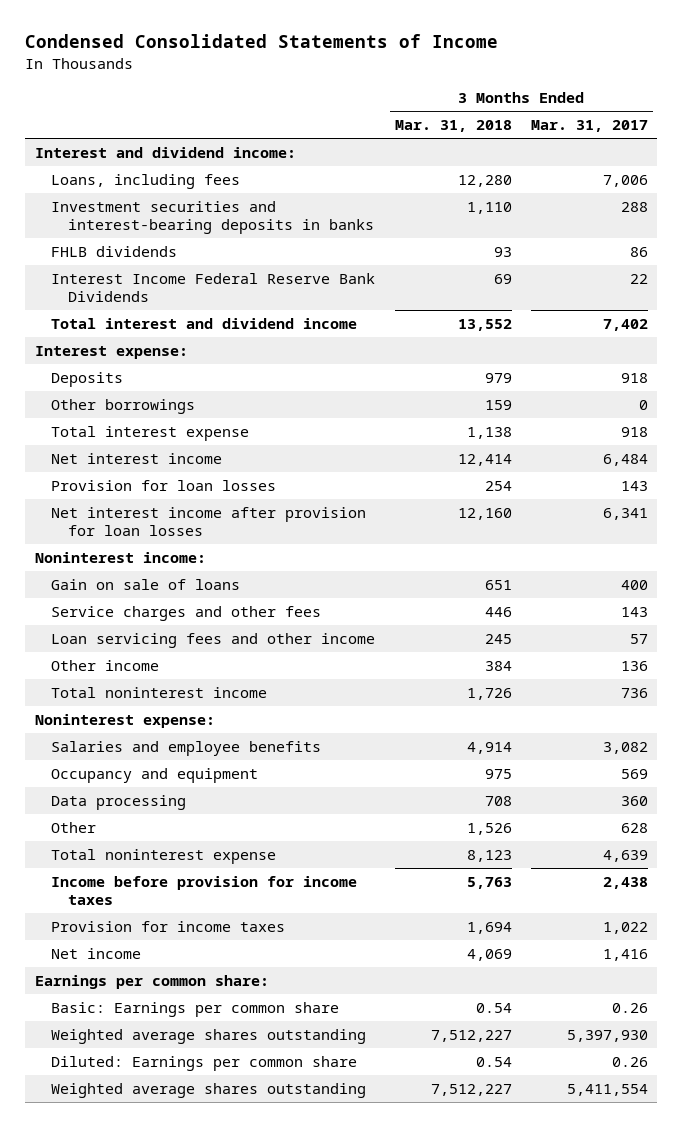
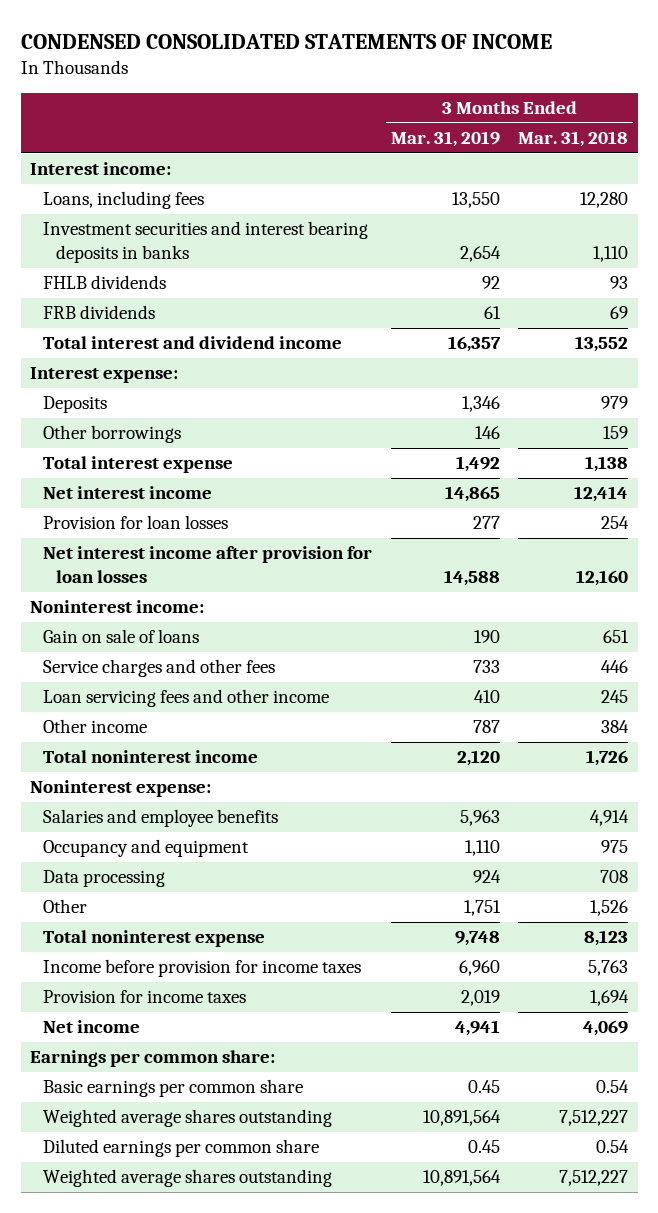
- Condensed Consolidated Statements of Income
+ CONDENSED CONSOLIDATED STATEMENTS OF INCOME
- | 3 Months Ended Mar. 31, 2018 | 3 Months Ended Mar. 31, 2017
+ | 3 Months Ended Mar. 31, 2019 | 3 Months Ended Mar. 31, 2018
- Interest and dividend income:
+ Interest income:
- Investment securities and interest-bearing deposits in banks | 1,110 | 288
+ Investment securities and interest bearing deposits in banks | 2,654 | 1,110
- Interest Income Federal Reserve Bank Dividends | 69 | 22
+ FRB dividends | 61 | 69
- Basic: Earnings per common share | 0.54 | 0.26
+ Basic earnings per common share | 0.45 | 0.54
- Diluted: Earnings per common share | 0.54 | 0.26
+ Diluted earnings per common share | 0.45 | 0.54

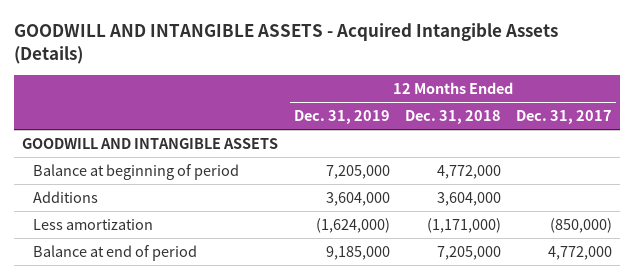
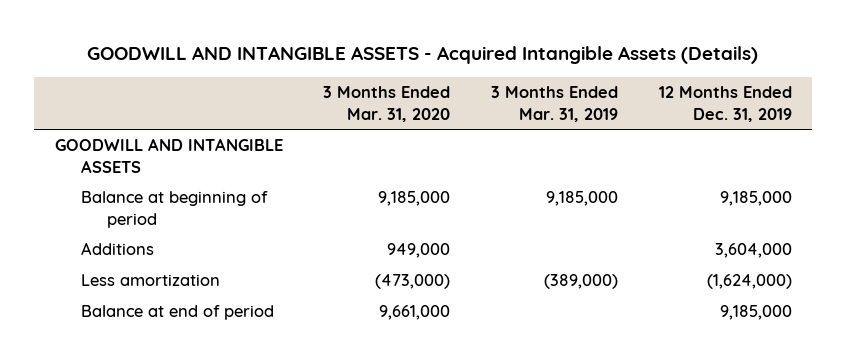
- | 12 Months Ended Dec. 31, 2019 | 12 Months Ended Dec. 31, 2018 | 12 Months Ended Dec. 31, 2017
+ | 3 Months Ended Mar. 31, 2020 | 3 Months Ended Mar. 31, 2019 | 12 Months Ended Dec. 31, 2019
- Balance at beginning of period | 7,205,000 | 4,772,000 |
+ Balance at beginning of period | 9,185,000 | 9,185,000 | 9,185,000

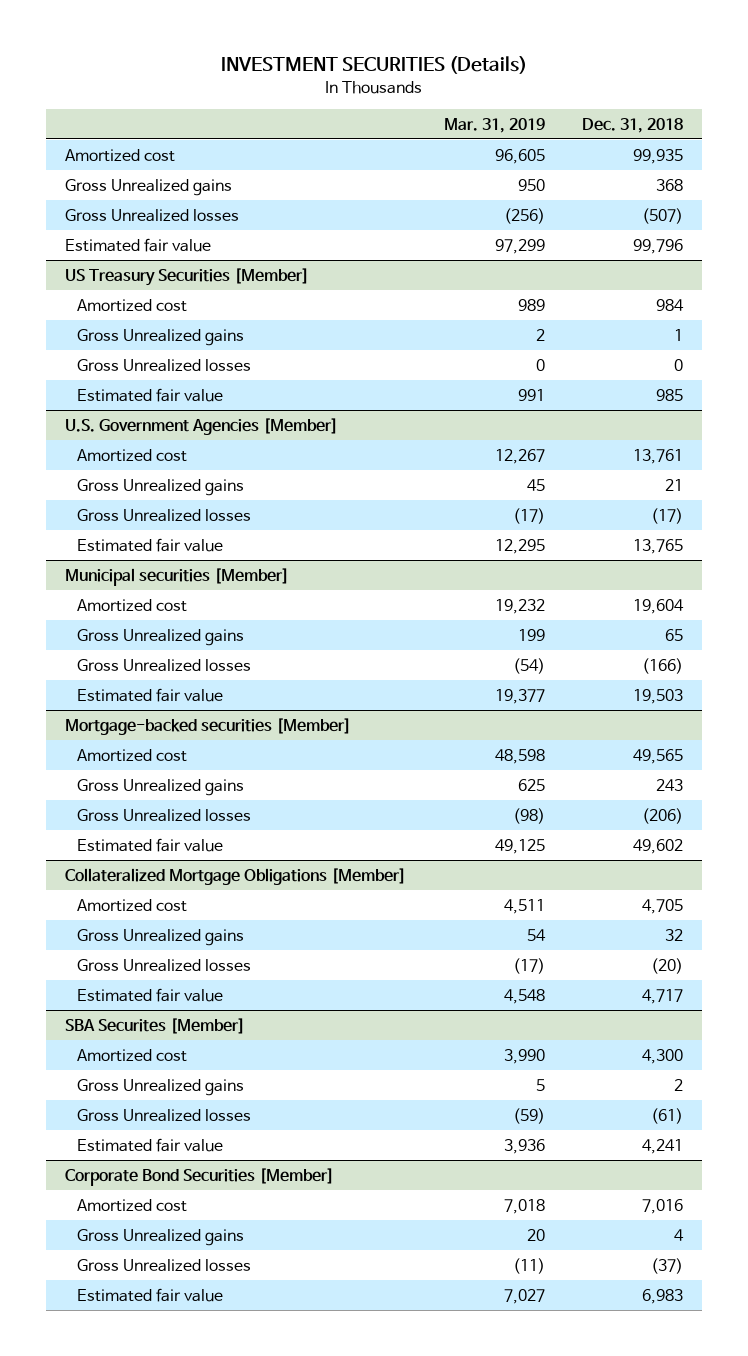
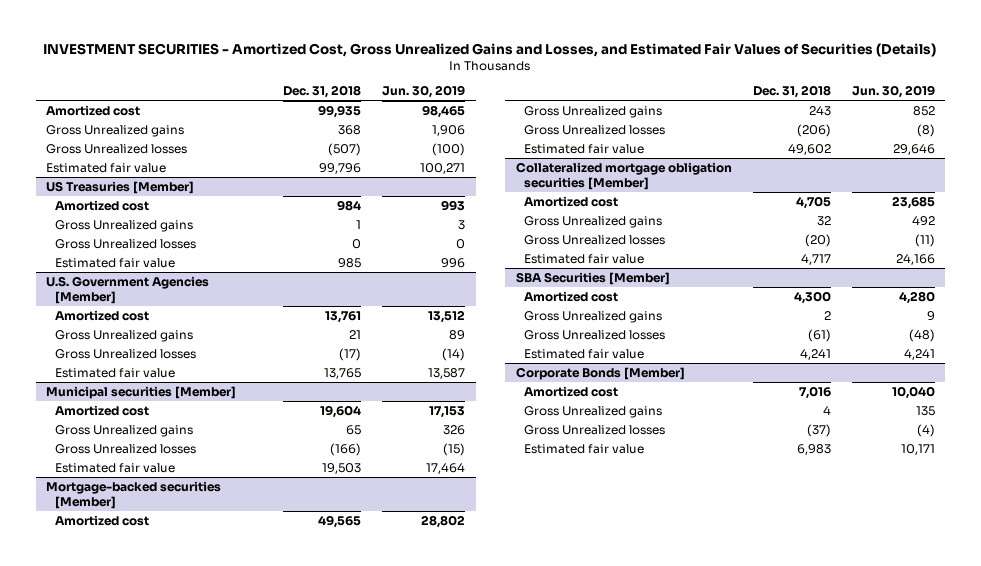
- INVESTMENT SECURITIES (Details)
+ INVESTMENT SECURITIES - Amortized Cost, Gross Unrealized Gains and Losses, and Estimated Fair Values of Securities (Details)
- | Mar. 31, 2019 | Dec. 31, 2018
+ | Dec. 31, 2018 | Jun. 30, 2019
- US Treasury Securities [Member]
+ US Treasuries [Member]
- Collateralized Mortgage Obligations [Member]
+ Collateralized mortgage obligation securities [Member]
- SBA Securites [Member]
+ SBA Securities [Member]
- Corporate Bond Securities [Member]
+ Corporate Bonds [Member]

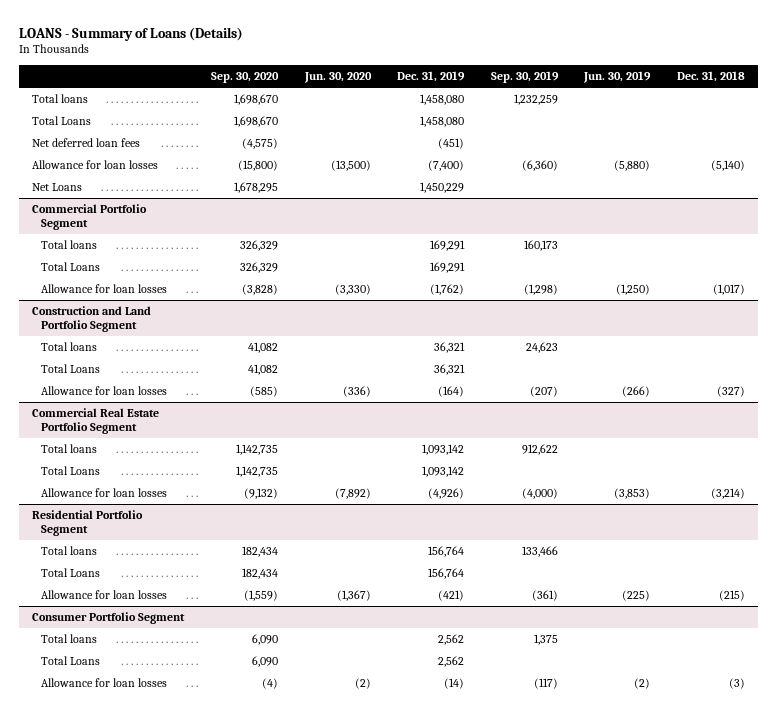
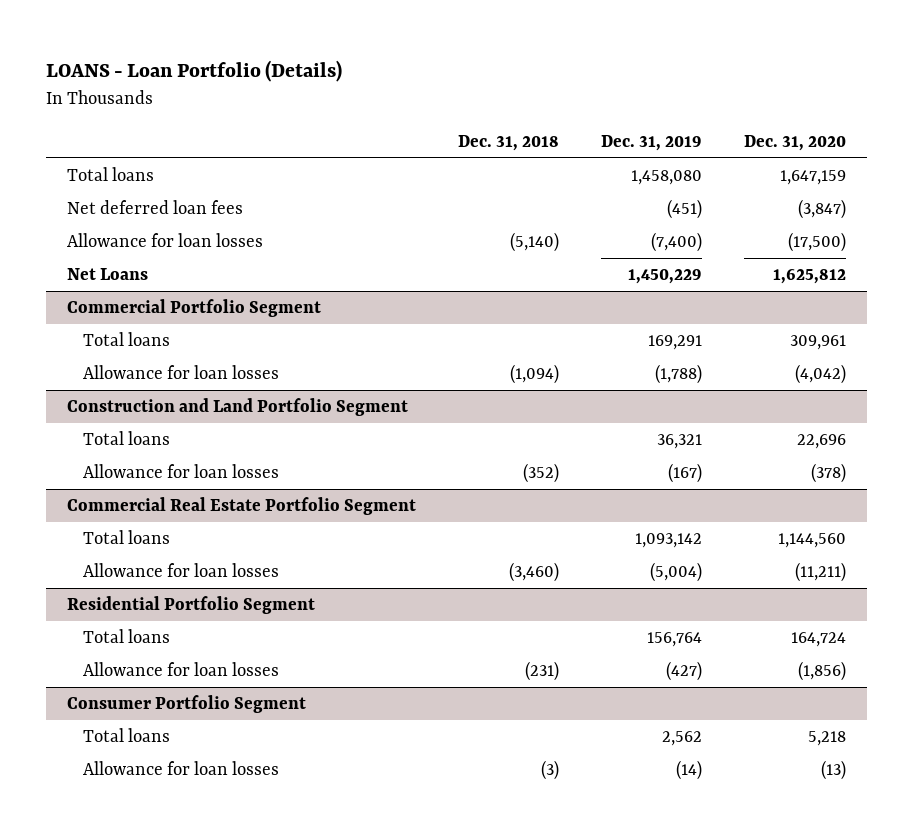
- LOANS - Summary of Loans (Details)
+ LOANS - Loan Portfolio (Details)
- | Sep. 30, 2020 | Jun. 30, 2020 | Dec. 31, 2019 | Sep. 30, 2019 | Jun. 30, 2019 | Dec. 31, 2018
+ | Dec. 31, 2018 | Dec. 31, 2019 | Dec. 31, 2020
- Total Loans | 1,698,670 | | 1,458,080 | | |
@ Commercial Portfolio Segment
- Total Loans | 326,329 | | 169,291 | | |
- Allowance for loan losses | (3,828) | (3,330) | (1,762) | (1,298) | (1,250) | (1,017)
+ Allowance for loan losses | (1,094) | (1,788) | (4,042)
@ Construction and Land Portfolio Segment
- Total Loans | 41,082 | | 36,321 | | |
- Allowance for loan losses | (585) | (336) | (164) | (207) | (266) | (327)
+ Allowance for loan losses | (352) | (167) | (378)
@ Commercial Real Estate Portfolio Segment
- Total Loans | 1,142,735 | | 1,093,142 | | |
- Allowance for loan losses | (9,132) | (7,892) | (4,926) | (4,000) | (3,853) | (3,214)
+ Allowance for loan losses | (3,460) | (5,004) | (11,211)
@ Residential Portfolio Segment
- Total Loans | 182,434 | | 156,764 | | |
- Allowance for loan losses | (1,559) | (1,367) | (421) | (361) | (225) | (215)
+ Allowance for loan losses | (231) | (427) | (1,856)
@ Consumer Portfolio Segment
- Total Loans | 6,090 | | 2,562 | | |

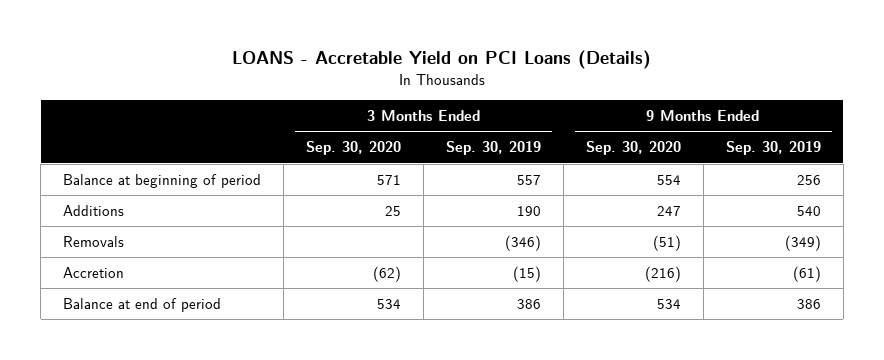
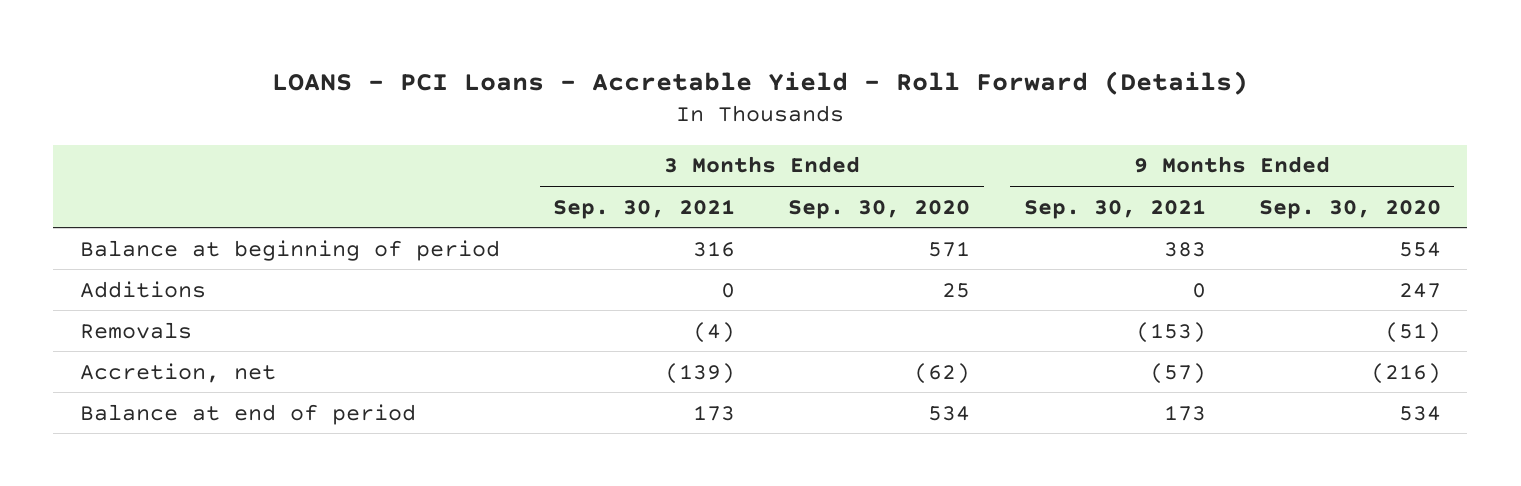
- LOANS - Accretable Yield on PCI Loans (Details)
+ LOANS - PCI Loans - Accretable Yield - Roll Forward (Details)
- | 3 Months Ended Sep. 30, 2020 | 3 Months Ended Sep. 30, 2019 | 9 Months Ended Sep. 30, 2020 | 9 Months Ended Sep. 30, 2019
+ | 3 Months Ended Sep. 30, 2021 | 3 Months Ended Sep. 30, 2020 | 9 Months Ended Sep. 30, 2021 | 9 Months Ended Sep. 30, 2020
- Accretion | (62) | (15) | (216) | (61)
+ Accretion, net | (139) | (62) | (57) | (216)

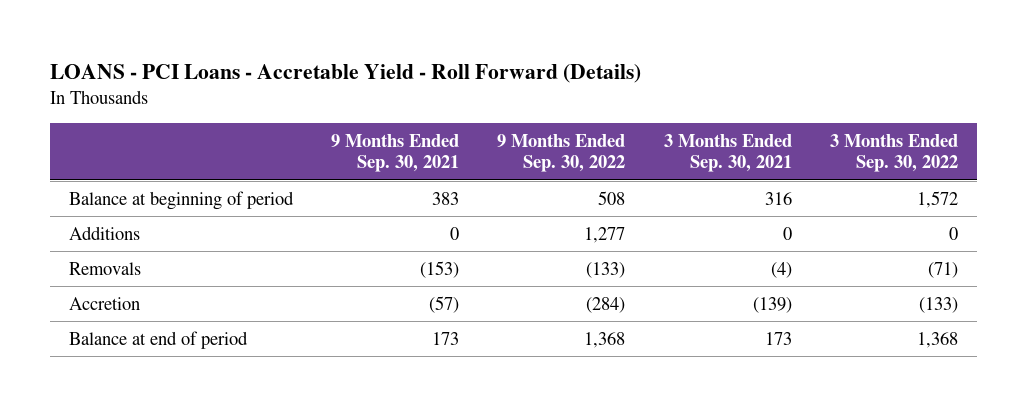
- | 3 Months Ended Sep. 30, 2021 | 3 Months Ended Sep. 30, 2020 | 9 Months Ended Sep. 30, 2021 | 9 Months Ended Sep. 30, 2020
+ | 9 Months Ended Sep. 30, 2021 | 9 Months Ended Sep. 30, 2022 | 3 Months Ended Sep. 30, 2021 | 3 Months Ended Sep. 30, 2022
- Accretion, net | (139) | (62) | (57) | (216)
+ Accretion | (57) | (284) | (139) | (133)

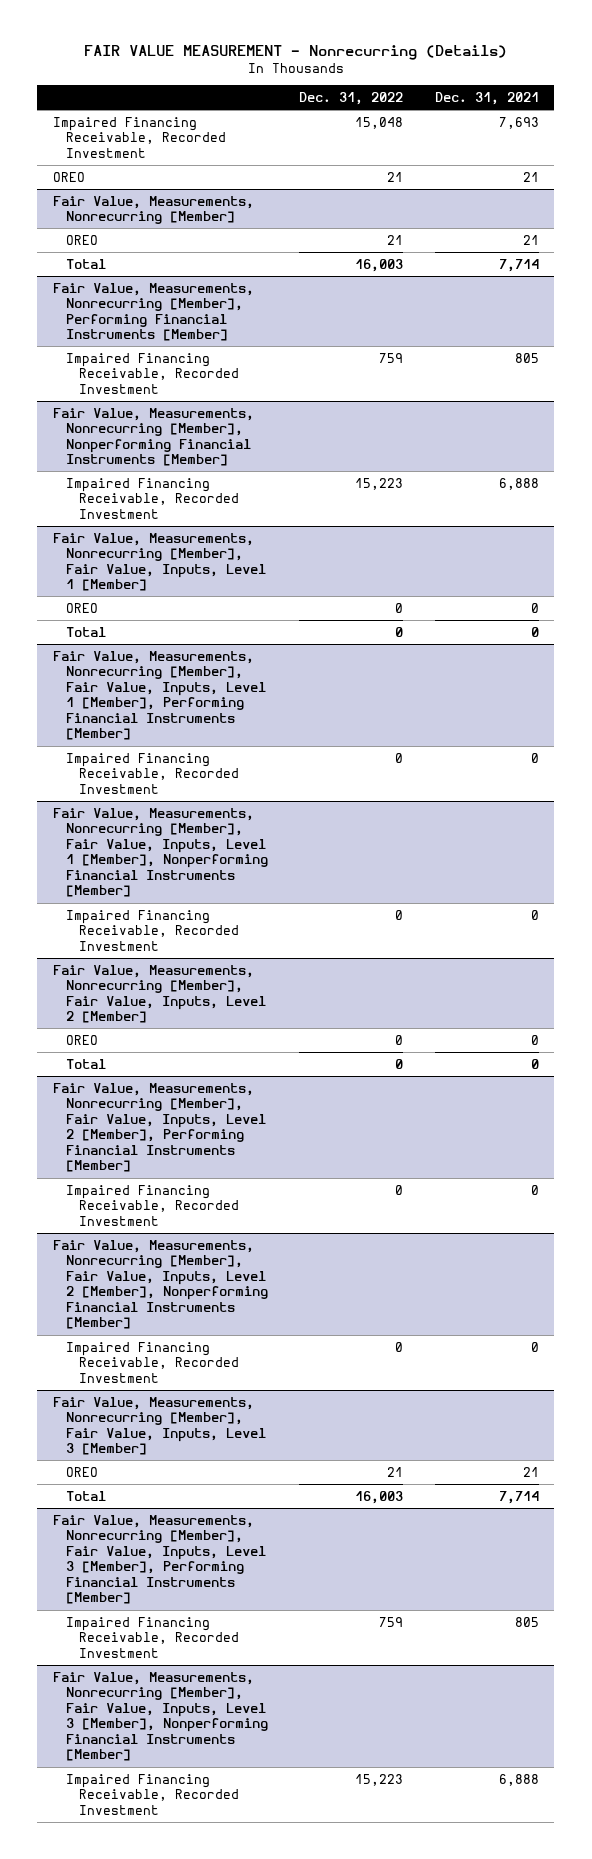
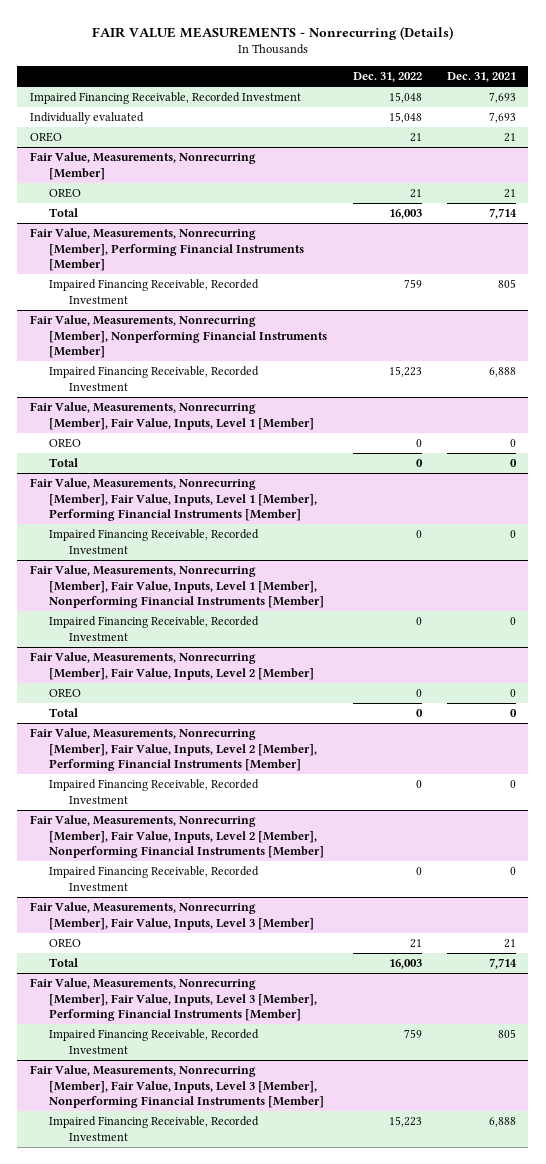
- FAIR VALUE MEASUREMENT - Nonrecurring (Details)
+ FAIR VALUE MEASUREMENTS - Nonrecurring (Details)
+ Individually evaluated | 15,048 | 7,693

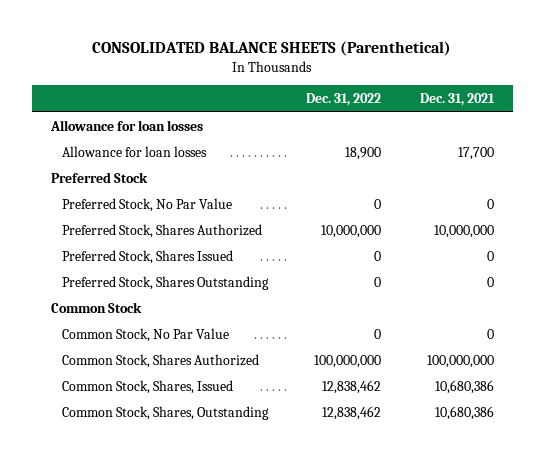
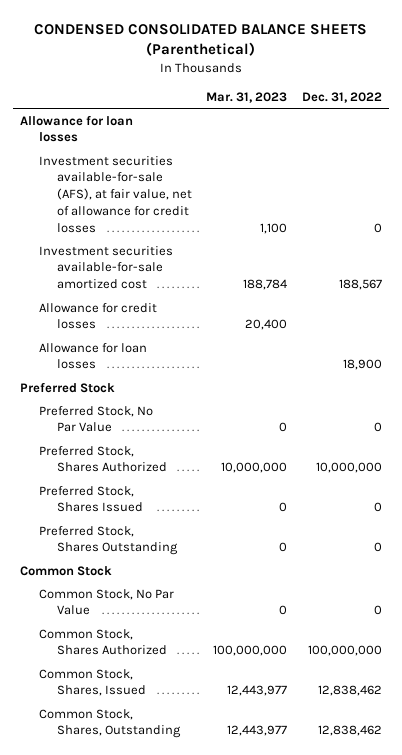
- CONSOLIDATED BALANCE SHEETS (Parenthetical)
+ CONDENSED CONSOLIDATED BALANCE SHEETS (Parenthetical)
- | Dec. 31, 2022 | Dec. 31, 2021
+ | Mar. 31, 2023 | Dec. 31, 2022
+ Investment securities available-for-sale (AFS), at fair value, net of allowance for credit losses | 1,100 | 0
+ Investment securities available-for-sale amortized cost | 188,784 | 188,567
+ Allowance for credit losses | 20,400 |

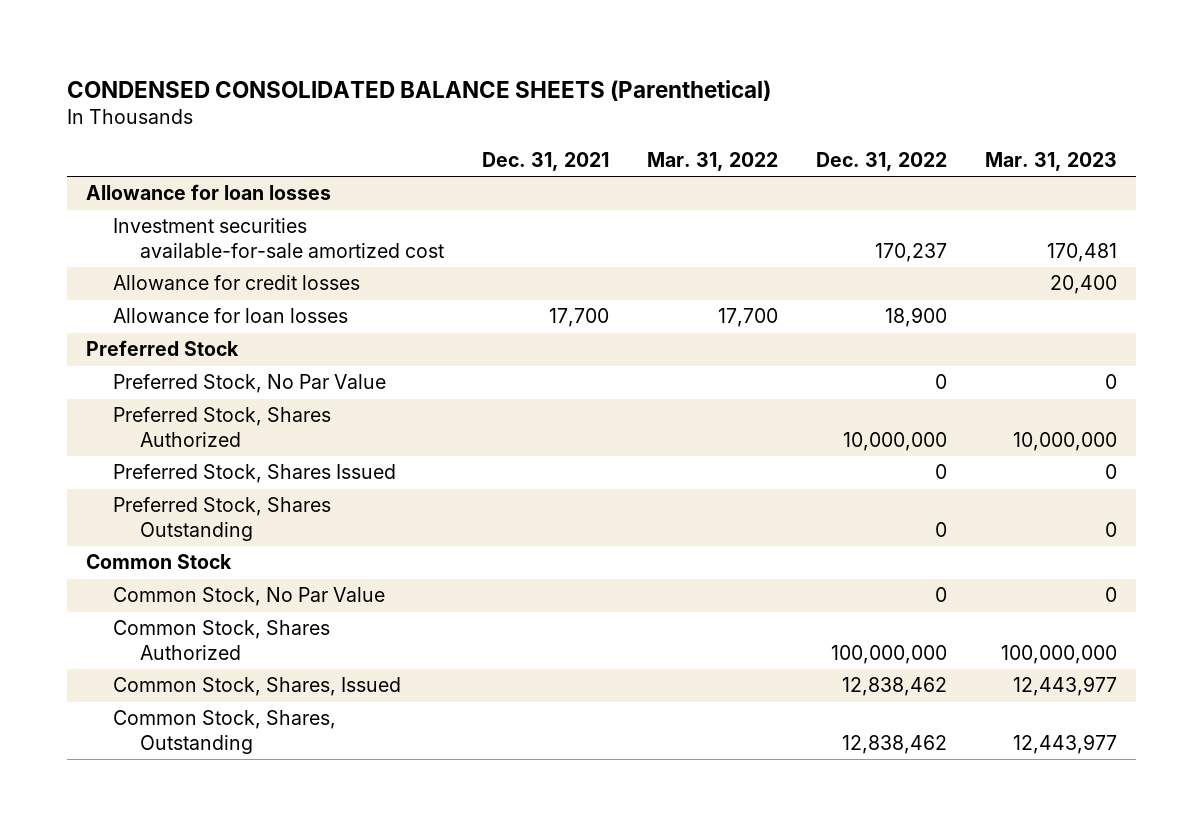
- | Mar. 31, 2023 | Dec. 31, 2022
+ | Dec. 31, 2021 | Mar. 31, 2022 | Dec. 31, 2022 | Mar. 31, 2023
- Investment securities available-for-sale (AFS), at fair value, net of allowance for credit losses | 1,100 | 0
- Investment securities available-for-sale amortized cost | 188,784 | 188,567
+ Investment securities available-for-sale amortized cost | | | 170,237 | 170,481

